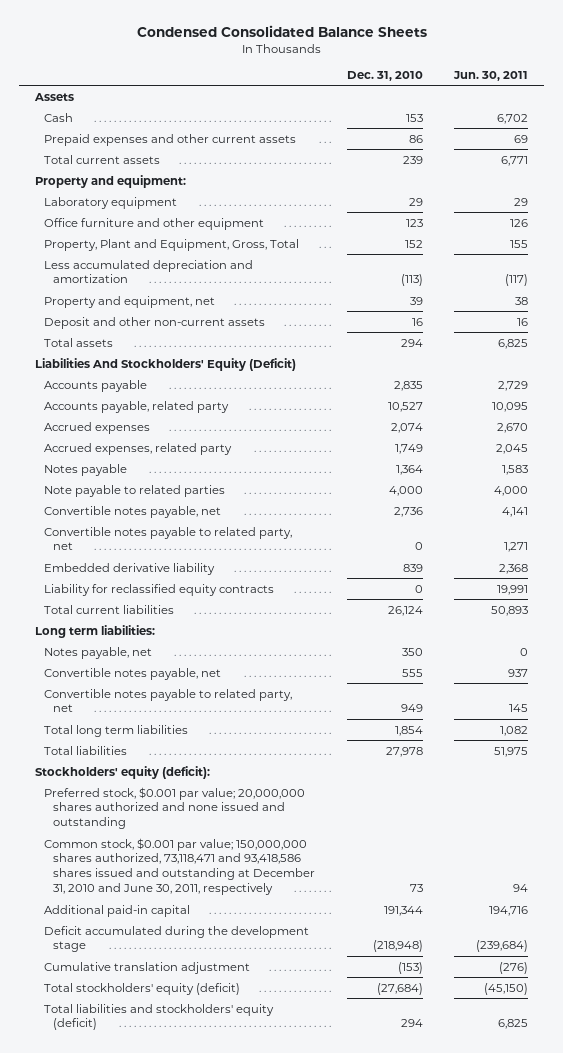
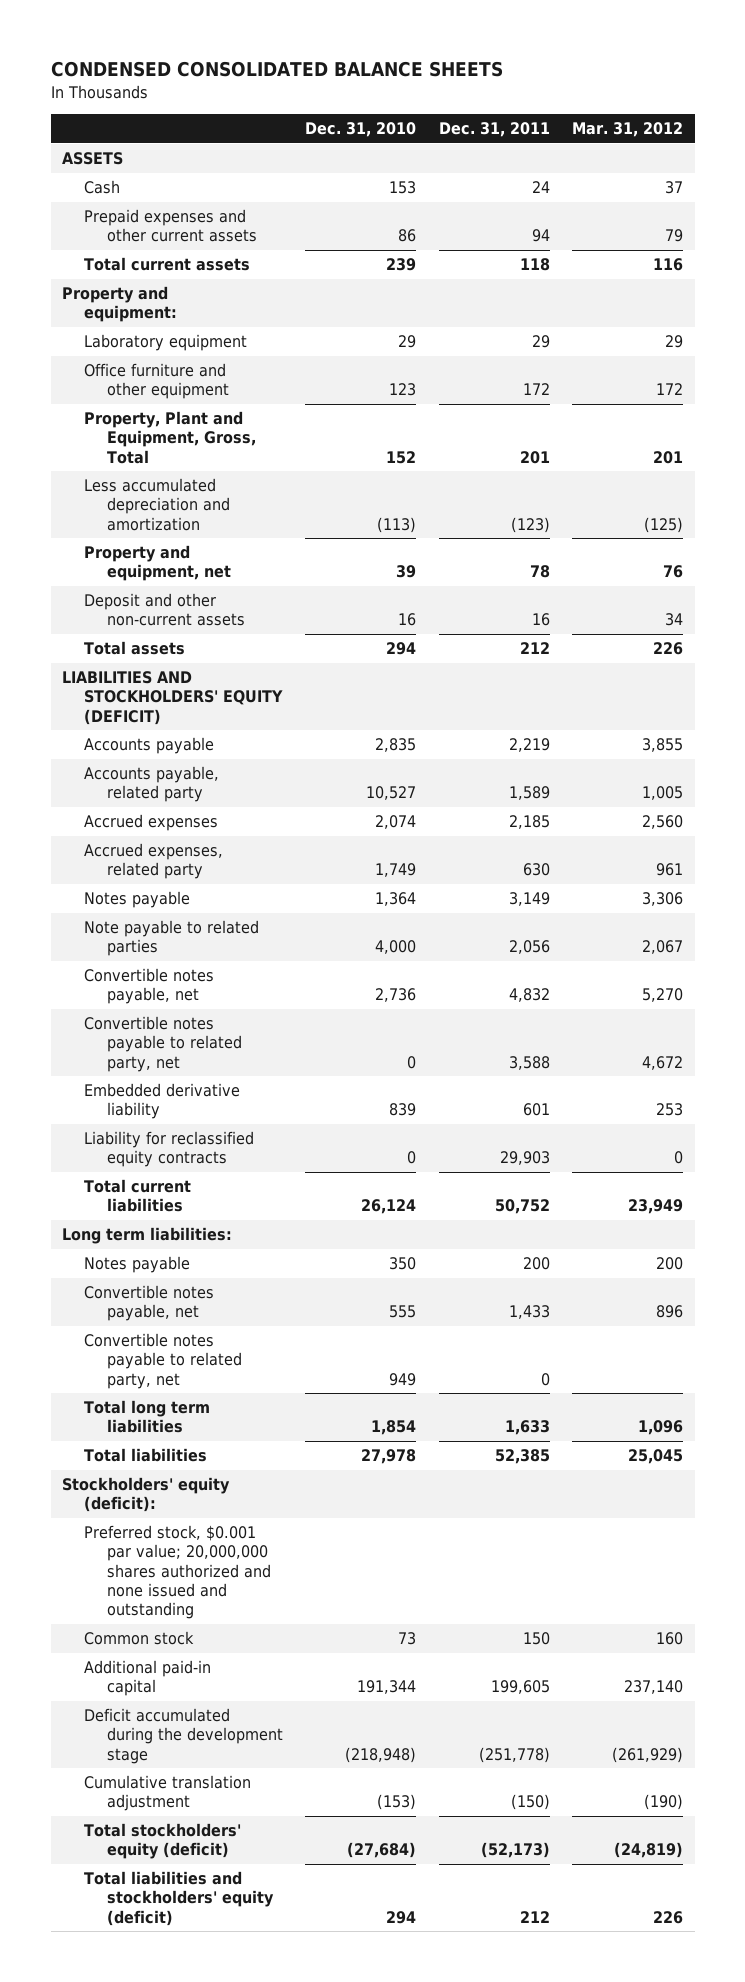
- Condensed Consolidated Balance Sheets
+ CONDENSED CONSOLIDATED BALANCE SHEETS
- | Dec. 31, 2010 | Jun. 30, 2011
+ | Dec. 31, 2010 | Dec. 31, 2011 | Mar. 31, 2012
- Assets
+ ASSETS
- Liabilities And Stockholders' Equity (Deficit)
+ LIABILITIES AND STOCKHOLDERS' EQUITY (DEFICIT)
- Notes payable, net | 350 | 0
+ Notes payable | 350 | 200 | 200
- Common stock, $0.001 par value; 150,000,000 shares authorized, 73,118,471 and 93,418,586 shares issued and outstanding at December 31, 2010 and June 30, 2011, respectively | 73 | 94
+ Common stock | 73 | 150 | 160

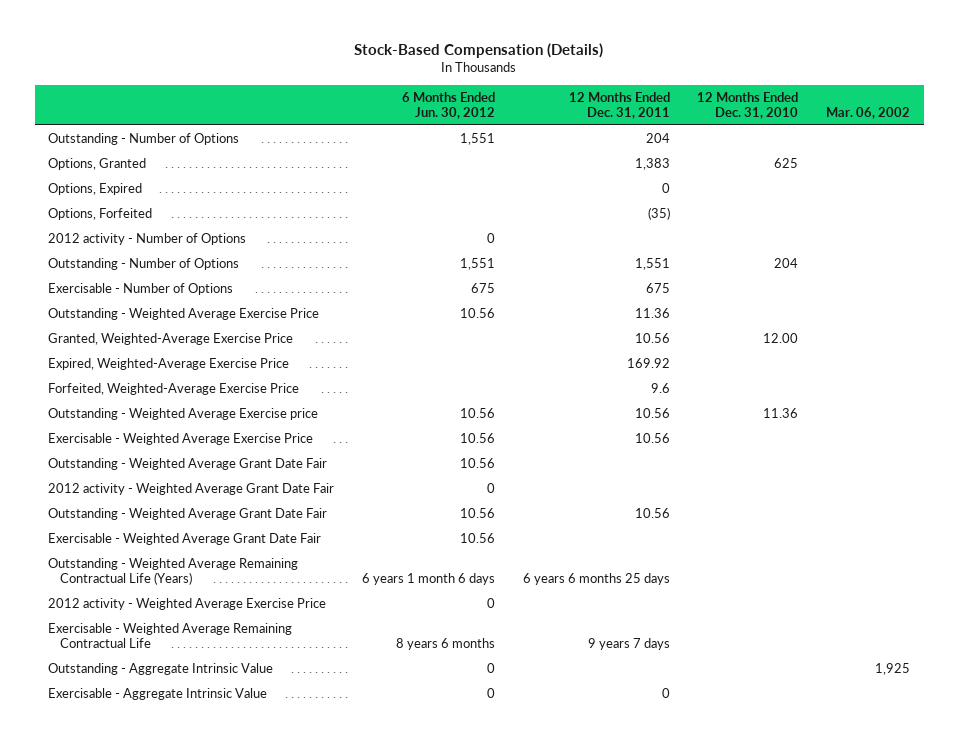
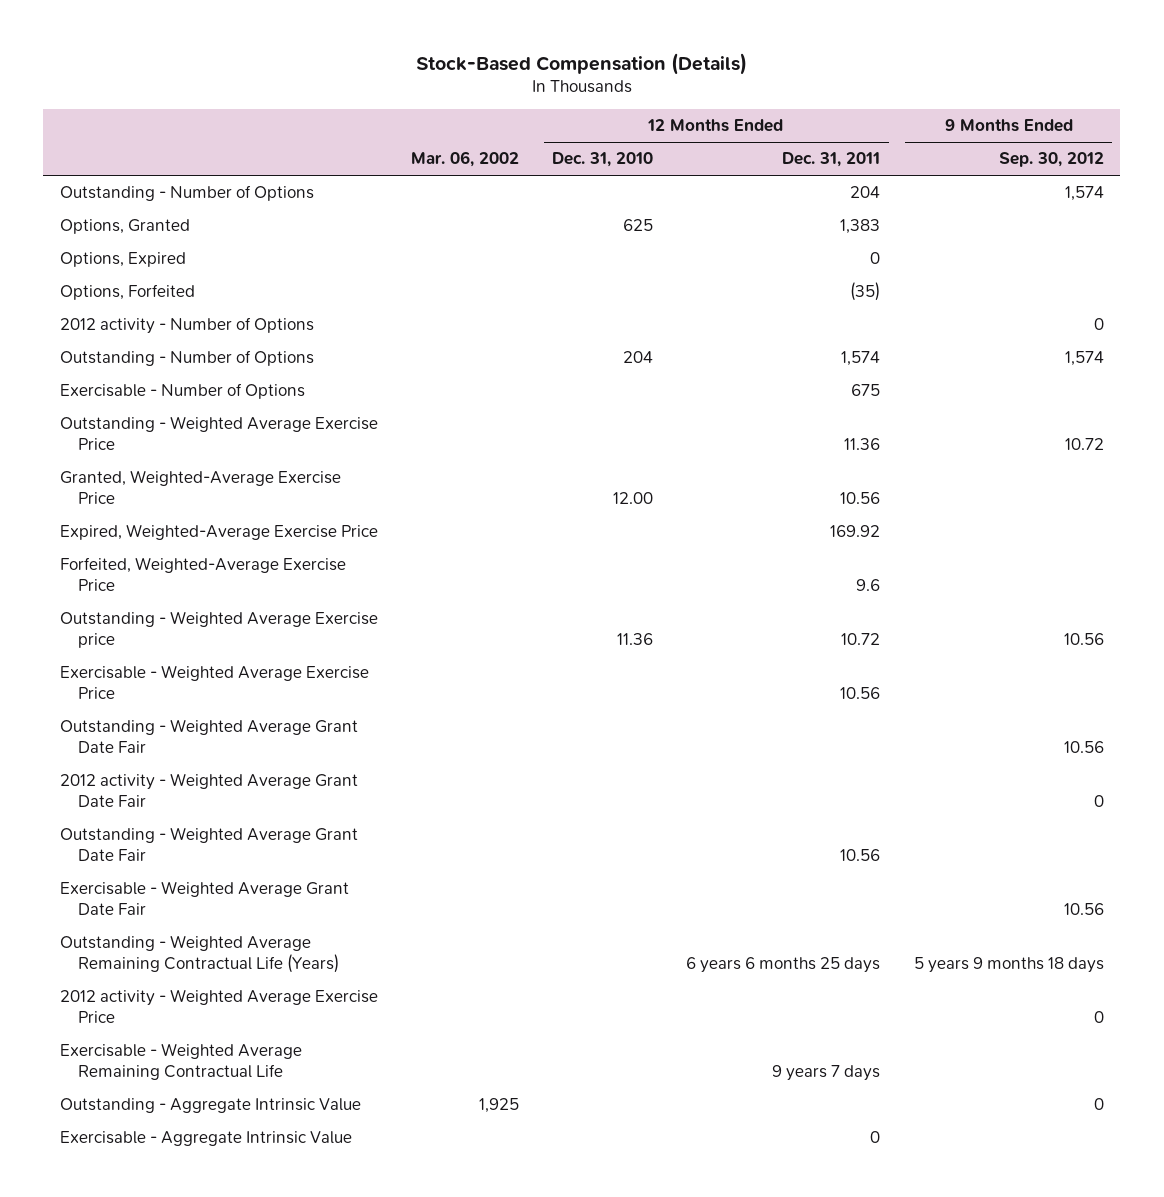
- | 6 Months Ended Jun. 30, 2012 | 12 Months Ended Dec. 31, 2011 | 12 Months Ended Dec. 31, 2010 | Mar. 06, 2002
+ | Mar. 06, 2002 | 12 Months Ended Dec. 31, 2010 | 12 Months Ended Dec. 31, 2011 | 9 Months Ended Sep. 30, 2012
- Outstanding - Number of Options | 1,551 | 1,551 | 204 |
+ Outstanding - Number of Options | | 204 | 1,574 | 1,574
- Outstanding - Weighted Average Exercise price | 10.56 | 10.56 | 11.36 |
+ Outstanding - Weighted Average Exercise price | | 11.36 | 10.72 | 10.56

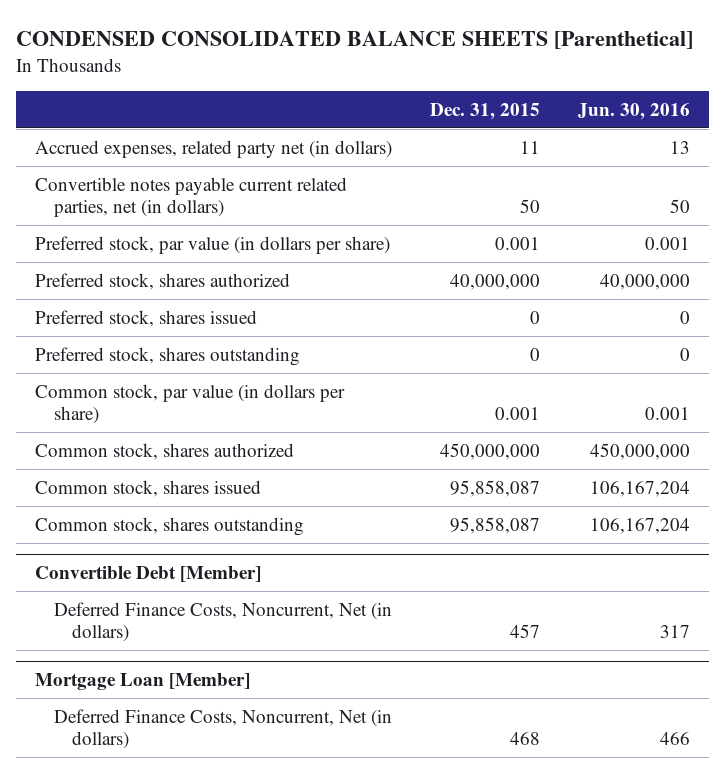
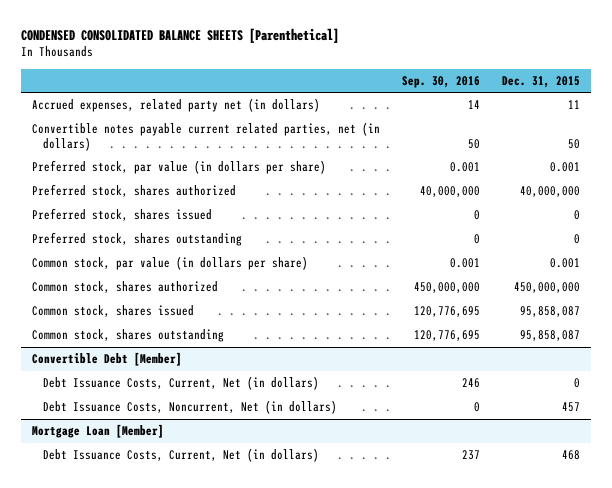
- | Dec. 31, 2015 | Jun. 30, 2016
+ | Sep. 30, 2016 | Dec. 31, 2015
@ Convertible Debt [Member]
- Deferred Finance Costs, Noncurrent, Net (in dollars) | 457 | 317
+ Debt Issuance Costs, Current, Net (in dollars) | 246 | 0
+ Debt Issuance Costs, Noncurrent, Net (in dollars) | 0 | 457
@ Mortgage Loan [Member]
- Deferred Finance Costs, Noncurrent, Net (in dollars) | 468 | 466
+ Debt Issuance Costs, Current, Net (in dollars) | 237 | 468

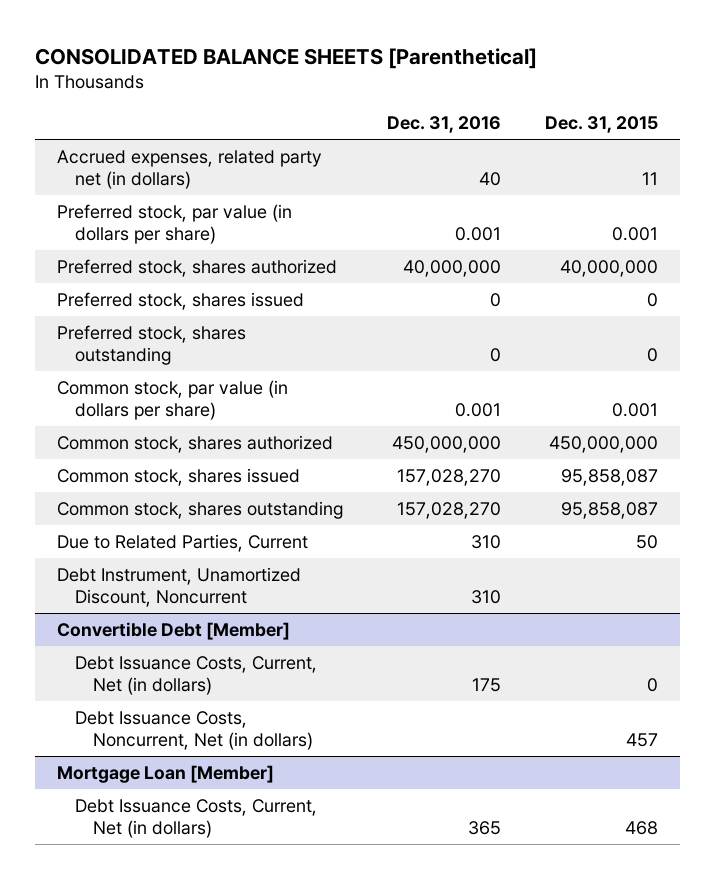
- CONDENSED CONSOLIDATED BALANCE SHEETS [Parenthetical]
+ CONSOLIDATED BALANCE SHEETS [Parenthetical]
- | Sep. 30, 2016 | Dec. 31, 2015
+ | Dec. 31, 2016 | Dec. 31, 2015
- Convertible notes payable current related parties, net (in dollars) | 50 | 50
+ Due to Related Parties, Current | 310 | 50
+ Debt Instrument, Unamortized Discount, Noncurrent | 310 |

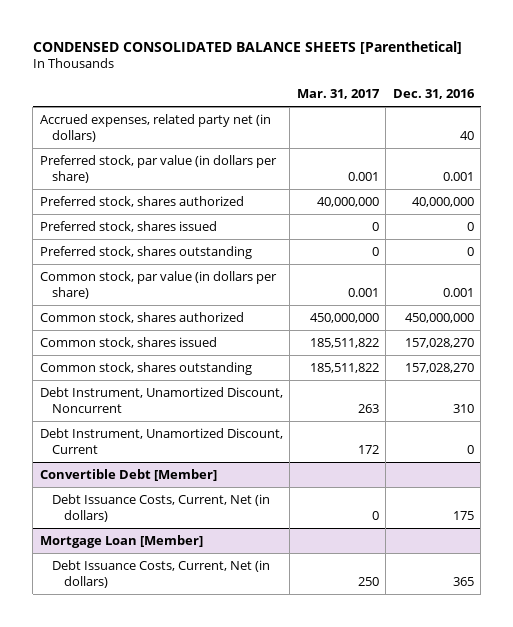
- CONSOLIDATED BALANCE SHEETS [Parenthetical]
+ CONDENSED CONSOLIDATED BALANCE SHEETS [Parenthetical]
- | Dec. 31, 2016 | Dec. 31, 2015
+ | Mar. 31, 2017 | Dec. 31, 2016
- Due to Related Parties, Current | 310 | 50
+ Debt Instrument, Unamortized Discount, Current | 172 | 0
@ Convertible Debt [Member]
- Debt Issuance Costs, Noncurrent, Net (in dollars) | | 457

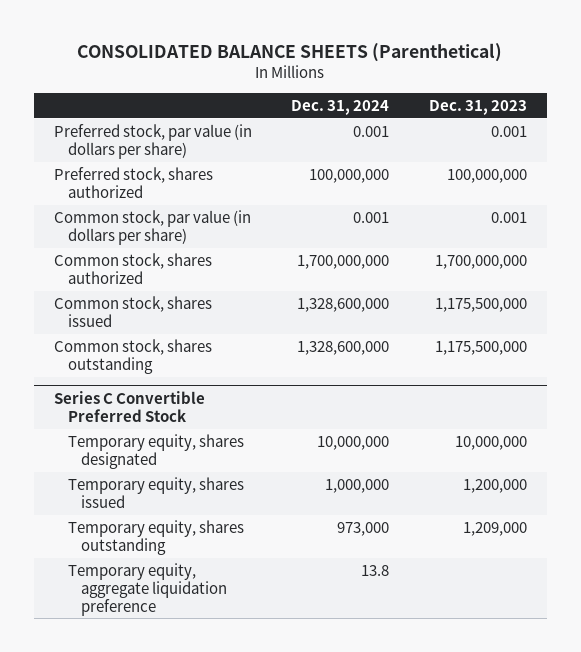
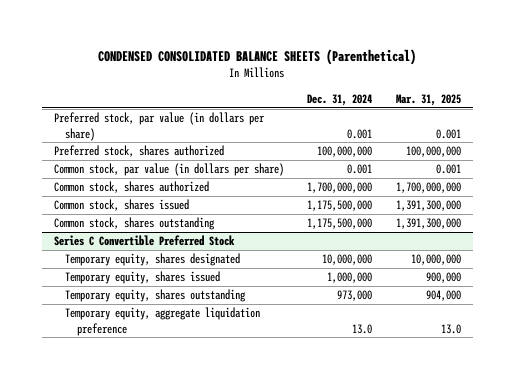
- CONSOLIDATED BALANCE SHEETS (Parenthetical)
+ CONDENSED CONSOLIDATED BALANCE SHEETS (Parenthetical)
- | Dec. 31, 2024 | Dec. 31, 2023
+ | Dec. 31, 2024 | Mar. 31, 2025
- Common stock, shares issued | 1,328,600,000 | 1,175,500,000
- Common stock, shares outstanding | 1,328,600,000 | 1,175,500,000
+ Common stock, shares issued | 1,175,500,000 | 1,391,300,000
+ Common stock, shares outstanding | 1,175,500,000 | 1,391,300,000
@ Series C Convertible Preferred Stock
- Temporary equity, aggregate liquidation preference | 13.8 |
+ Temporary equity, aggregate liquidation preference | 13.0 | 13.0

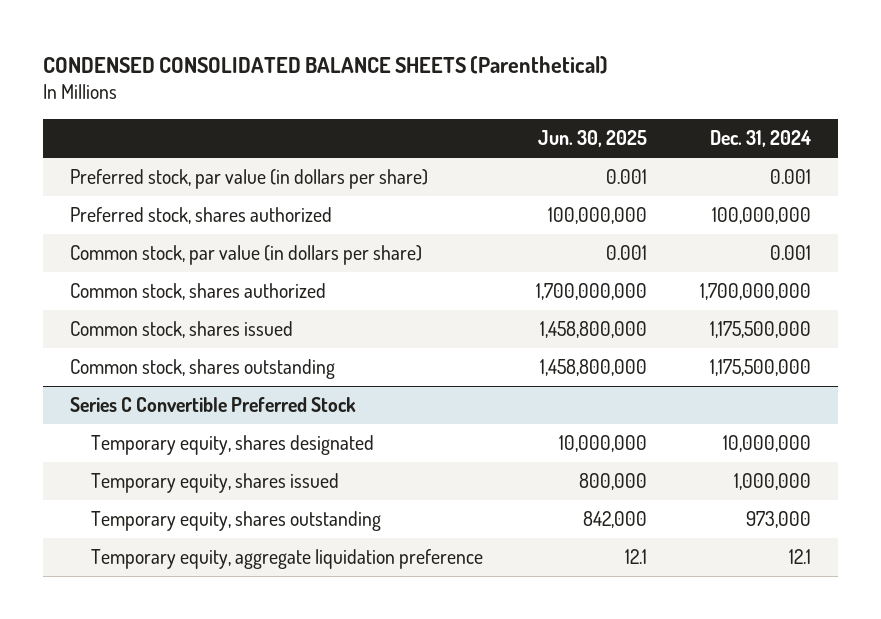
- | Dec. 31, 2024 | Mar. 31, 2025
+ | Jun. 30, 2025 | Dec. 31, 2024
@ Series C Convertible Preferred Stock
- Temporary equity, aggregate liquidation preference | 13.0 | 13.0
+ Temporary equity, aggregate liquidation preference | 12.1 | 12.1

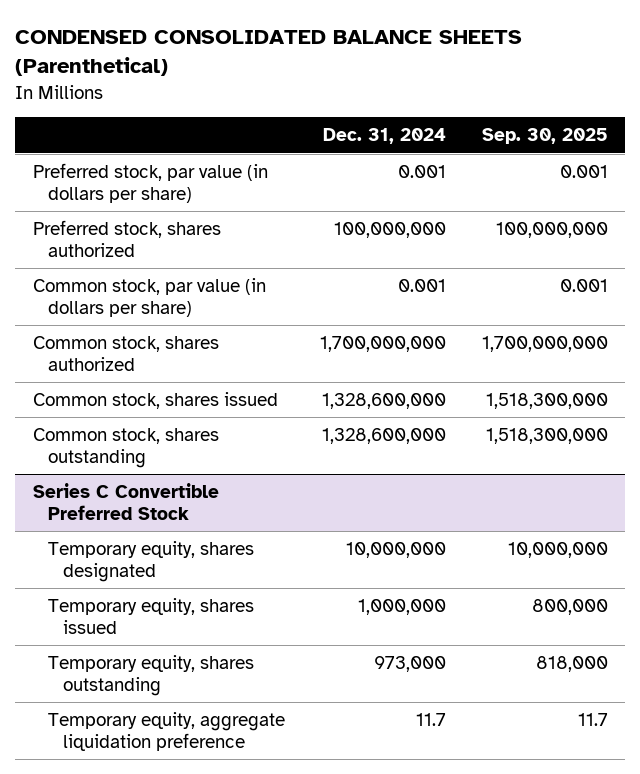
- | Jun. 30, 2025 | Dec. 31, 2024
+ | Dec. 31, 2024 | Sep. 30, 2025
- Common stock, shares issued | 1,458,800,000 | 1,175,500,000
- Common stock, shares outstanding | 1,458,800,000 | 1,175,500,000
+ Common stock, shares issued | 1,328,600,000 | 1,518,300,000
+ Common stock, shares outstanding | 1,328,600,000 | 1,518,300,000
@ Series C Convertible Preferred Stock
- Temporary equity, aggregate liquidation preference | 12.1 | 12.1
+ Temporary equity, aggregate liquidation preference | 11.7 | 11.7

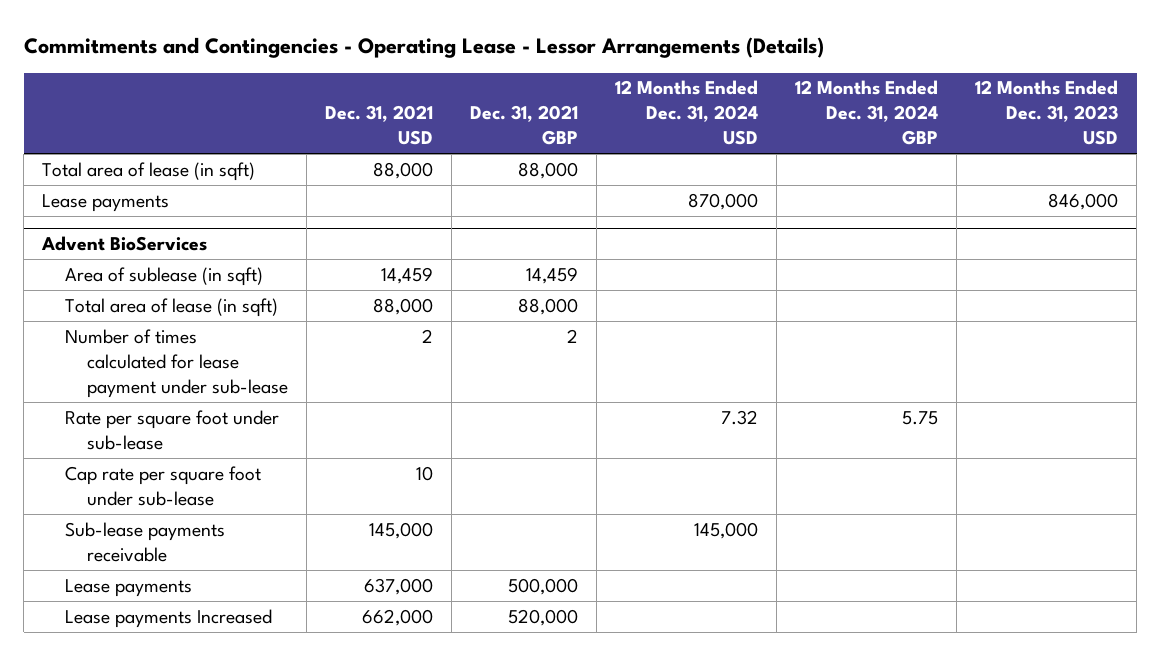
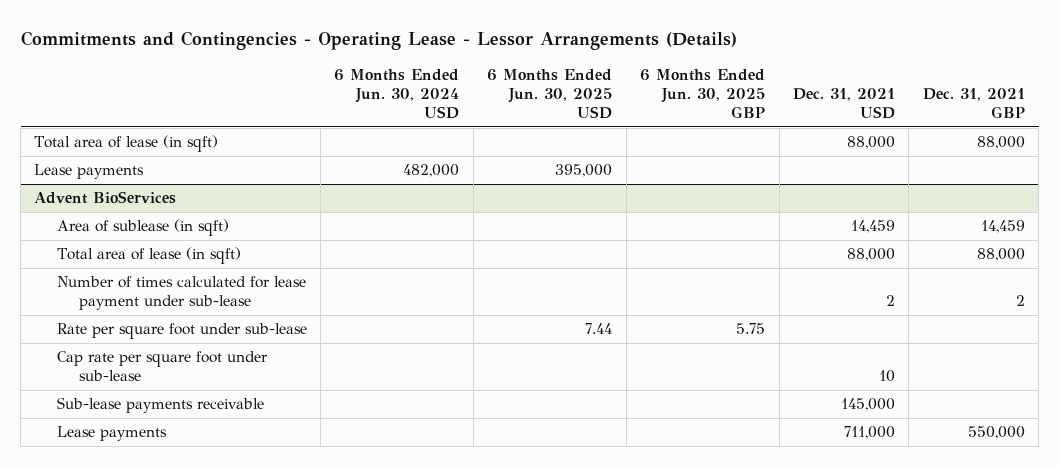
- | Dec. 31, 2021 USD | Dec. 31, 2021 GBP | 12 Months Ended Dec. 31, 2024 USD | 12 Months Ended Dec. 31, 2024 GBP | 12 Months Ended Dec. 31, 2023 USD
+ | 6 Months Ended Jun. 30, 2024 USD | 6 Months Ended Jun. 30, 2025 USD | 6 Months Ended Jun. 30, 2025 GBP | Dec. 31, 2021 USD | Dec. 31, 2021 GBP
@ Advent BioServices
- Lease payments | 637,000 | 500,000 | | |
- Lease payments Increased | 662,000 | 520,000 | | |
+ Lease payments | | | | 711,000 | 550,000

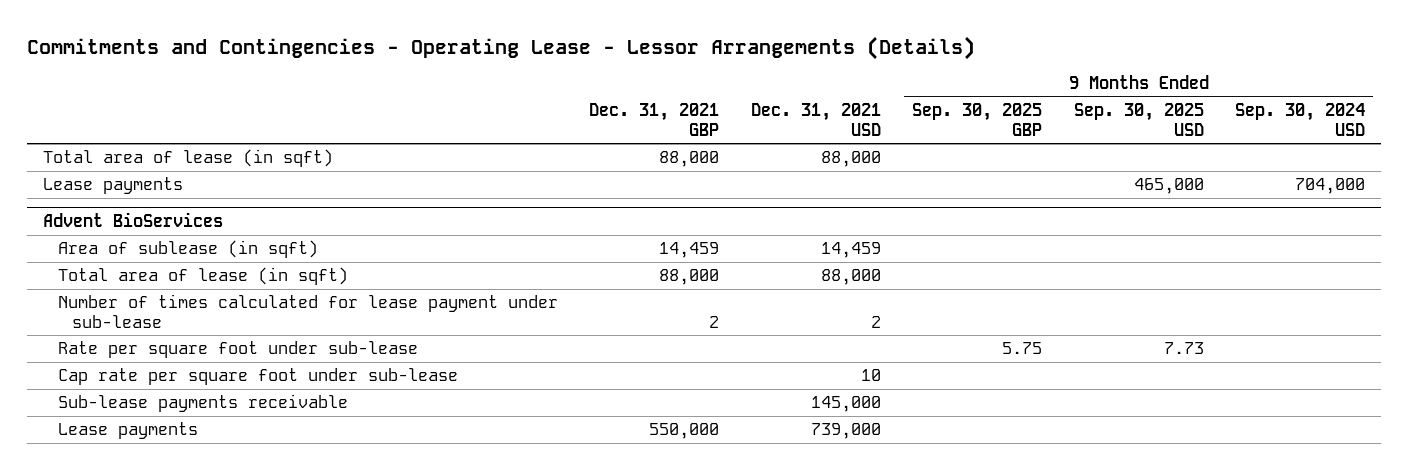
- | 6 Months Ended Jun. 30, 2024 USD | 6 Months Ended Jun. 30, 2025 USD | 6 Months Ended Jun. 30, 2025 GBP | Dec. 31, 2021 USD | Dec. 31, 2021 GBP
+ | Dec. 31, 2021 GBP | Dec. 31, 2021 USD | 9 Months Ended Sep. 30, 2025 GBP | 9 Months Ended Sep. 30, 2025 USD | 9 Months Ended Sep. 30, 2024 USD
@ Advent BioServices
- Lease payments | | | | 711,000 | 550,000
+ Lease payments | 550,000 | 739,000 | | |

